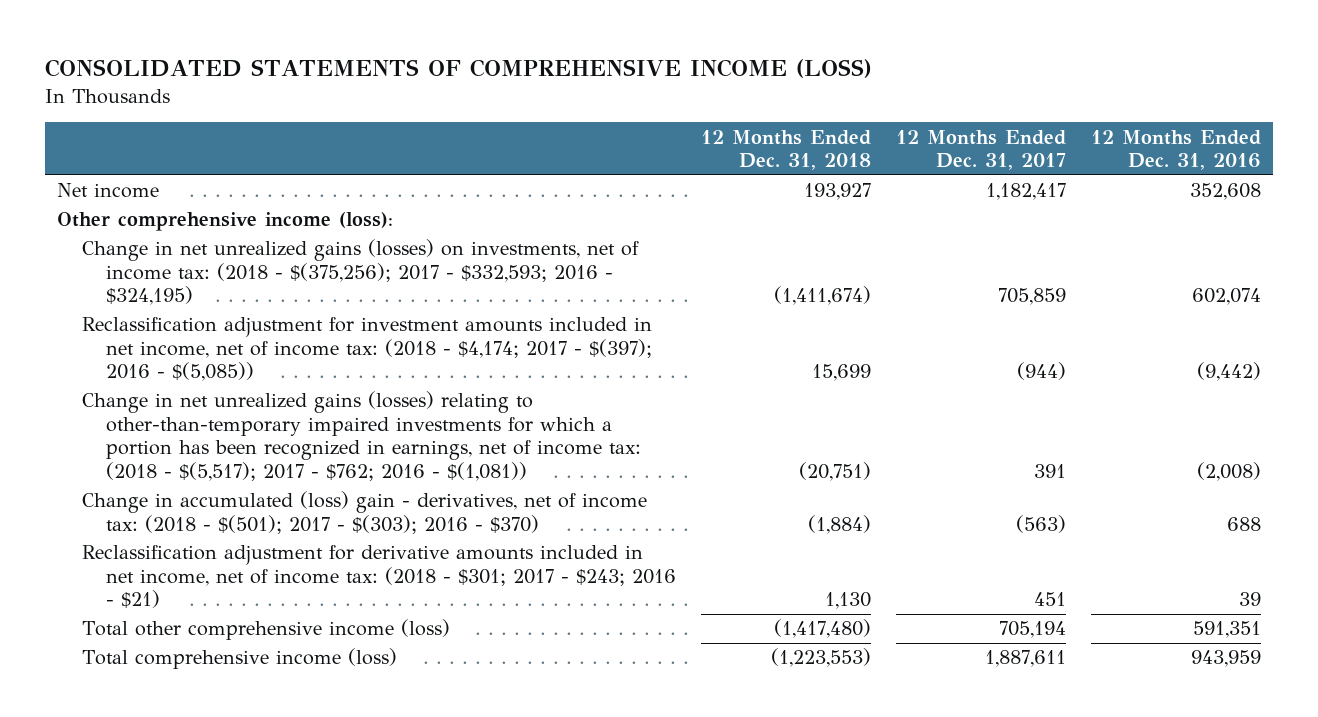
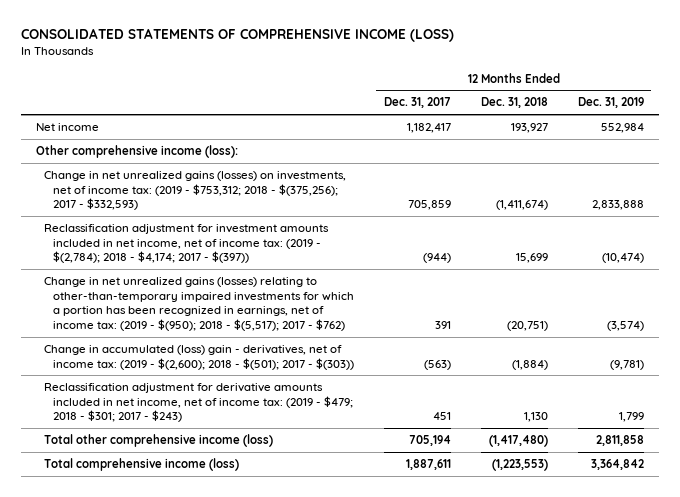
- | 12 Months Ended Dec. 31, 2018 | 12 Months Ended Dec. 31, 2017 | 12 Months Ended Dec. 31, 2016
+ | 12 Months Ended Dec. 31, 2017 | 12 Months Ended Dec. 31, 2018 | 12 Months Ended Dec. 31, 2019
- Change in net unrealized gains (losses) on investments, net of income tax: (2018 - $(375,256); 2017 - $332,593; 2016 - $324,195) | (1,411,674) | 705,859 | 602,074
- Reclassification adjustment for investment amounts included in net income, net of income tax: (2018 - $4,174; 2017 - $(397); 2016 - $(5,085)) | 15,699 | (944) | (9,442)
- Change in net unrealized gains (losses) relating to other-than-temporary impaired investments for which a portion has been recognized in earnings, net of income tax: (2018 - $(5,517); 2017 - $762; 2016 - $(1,081)) | (20,751) | 391 | (2,008)
- Change in accumulated (loss) gain - derivatives, net of income tax: (2018 - $(501); 2017 - $(303); 2016 - $370) | (1,884) | (563) | 688
- Reclassification adjustment for derivative amounts included in net income, net of income tax: (2018 - $301; 2017 - $243; 2016 - $21) | 1,130 | 451 | 39
+ Change in net unrealized gains (losses) on investments, net of income tax: (2019 - $753,312; 2018 - $(375,256); 2017 - $332,593) | 705,859 | (1,411,674) | 2,833,888
+ Reclassification adjustment for investment amounts included in net income, net of income tax: (2019 - $(2,784); 2018 - $4,174; 2017 - $(397)) | (944) | 15,699 | (10,474)
+ Change in net unrealized gains (losses) relating to other-than-temporary impaired investments for which a portion has been recognized in earnings, net of income tax: (2019 - $(950); 2018 - $(5,517); 2017 - $762) | 391 | (20,751) | (3,574)
+ Change in accumulated (loss) gain - derivatives, net of income tax: (2019 - $(2,600); 2018 - $(501); 2017 - $(303)) | (563) | (1,884) | (9,781)
+ Reclassification adjustment for derivative amounts included in net income, net of income tax: (2019 - $479; 2018 - $301; 2017 - $243) | 451 | 1,130 | 1,799

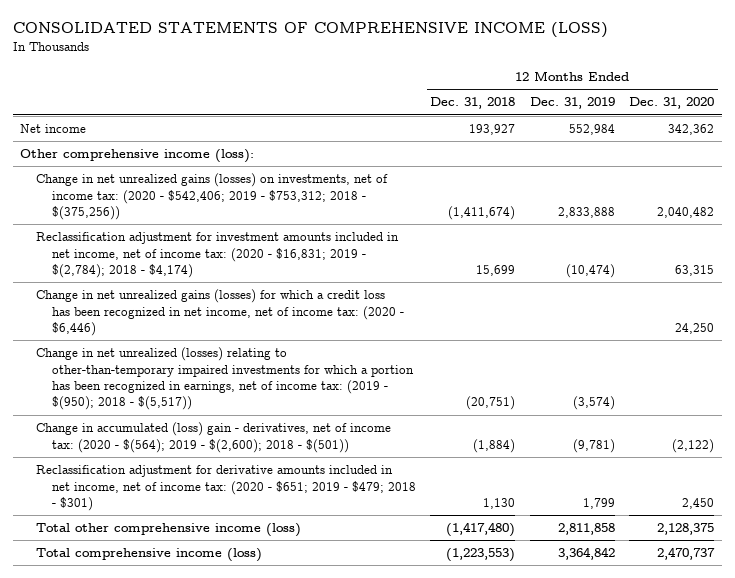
- | 12 Months Ended Dec. 31, 2017 | 12 Months Ended Dec. 31, 2018 | 12 Months Ended Dec. 31, 2019
+ | 12 Months Ended Dec. 31, 2018 | 12 Months Ended Dec. 31, 2019 | 12 Months Ended Dec. 31, 2020
- Change in net unrealized gains (losses) on investments, net of income tax: (2019 - $753,312; 2018 - $(375,256); 2017 - $332,593) | 705,859 | (1,411,674) | 2,833,888
- Reclassification adjustment for investment amounts included in net income, net of income tax: (2019 - $(2,784); 2018 - $4,174; 2017 - $(397)) | (944) | 15,699 | (10,474)
- Change in net unrealized gains (losses) relating to other-than-temporary impaired investments for which a portion has been recognized in earnings, net of income tax: (2019 - $(950); 2018 - $(5,517); 2017 - $762) | 391 | (20,751) | (3,574)
- Change in accumulated (loss) gain - derivatives, net of income tax: (2019 - $(2,600); 2018 - $(501); 2017 - $(303)) | (563) | (1,884) | (9,781)
- Reclassification adjustment for derivative amounts included in net income, net of income tax: (2019 - $479; 2018 - $301; 2017 - $243) | 451 | 1,130 | 1,799
+ Change in net unrealized gains (losses) on investments, net of income tax: (2020 - $542,406; 2019 - $753,312; 2018 - $(375,256)) | (1,411,674) | 2,833,888 | 2,040,482
+ Reclassification adjustment for investment amounts included in net income, net of income tax: (2020 - $16,831; 2019 - $(2,784); 2018 - $4,174) | 15,699 | (10,474) | 63,315
+ Change in net unrealized gains (losses) for which a credit loss has been recognized in net income, net of income tax: (2020 - $6,446) | | | 24,250
+ Change in net unrealized (losses) relating to other-than-temporary impaired investments for which a portion has been recognized in earnings, net of income tax: (2019 - $(950); 2018 - $(5,517)) | (20,751) | (3,574) |
+ Change in accumulated (loss) gain - derivatives, net of income tax: (2020 - $(564); 2019 - $(2,600); 2018 - $(501)) | (1,884) | (9,781) | (2,122)
+ Reclassification adjustment for derivative amounts included in net income, net of income tax: (2020 - $651; 2019 - $479; 2018 - $301) | 1,130 | 1,799 | 2,450

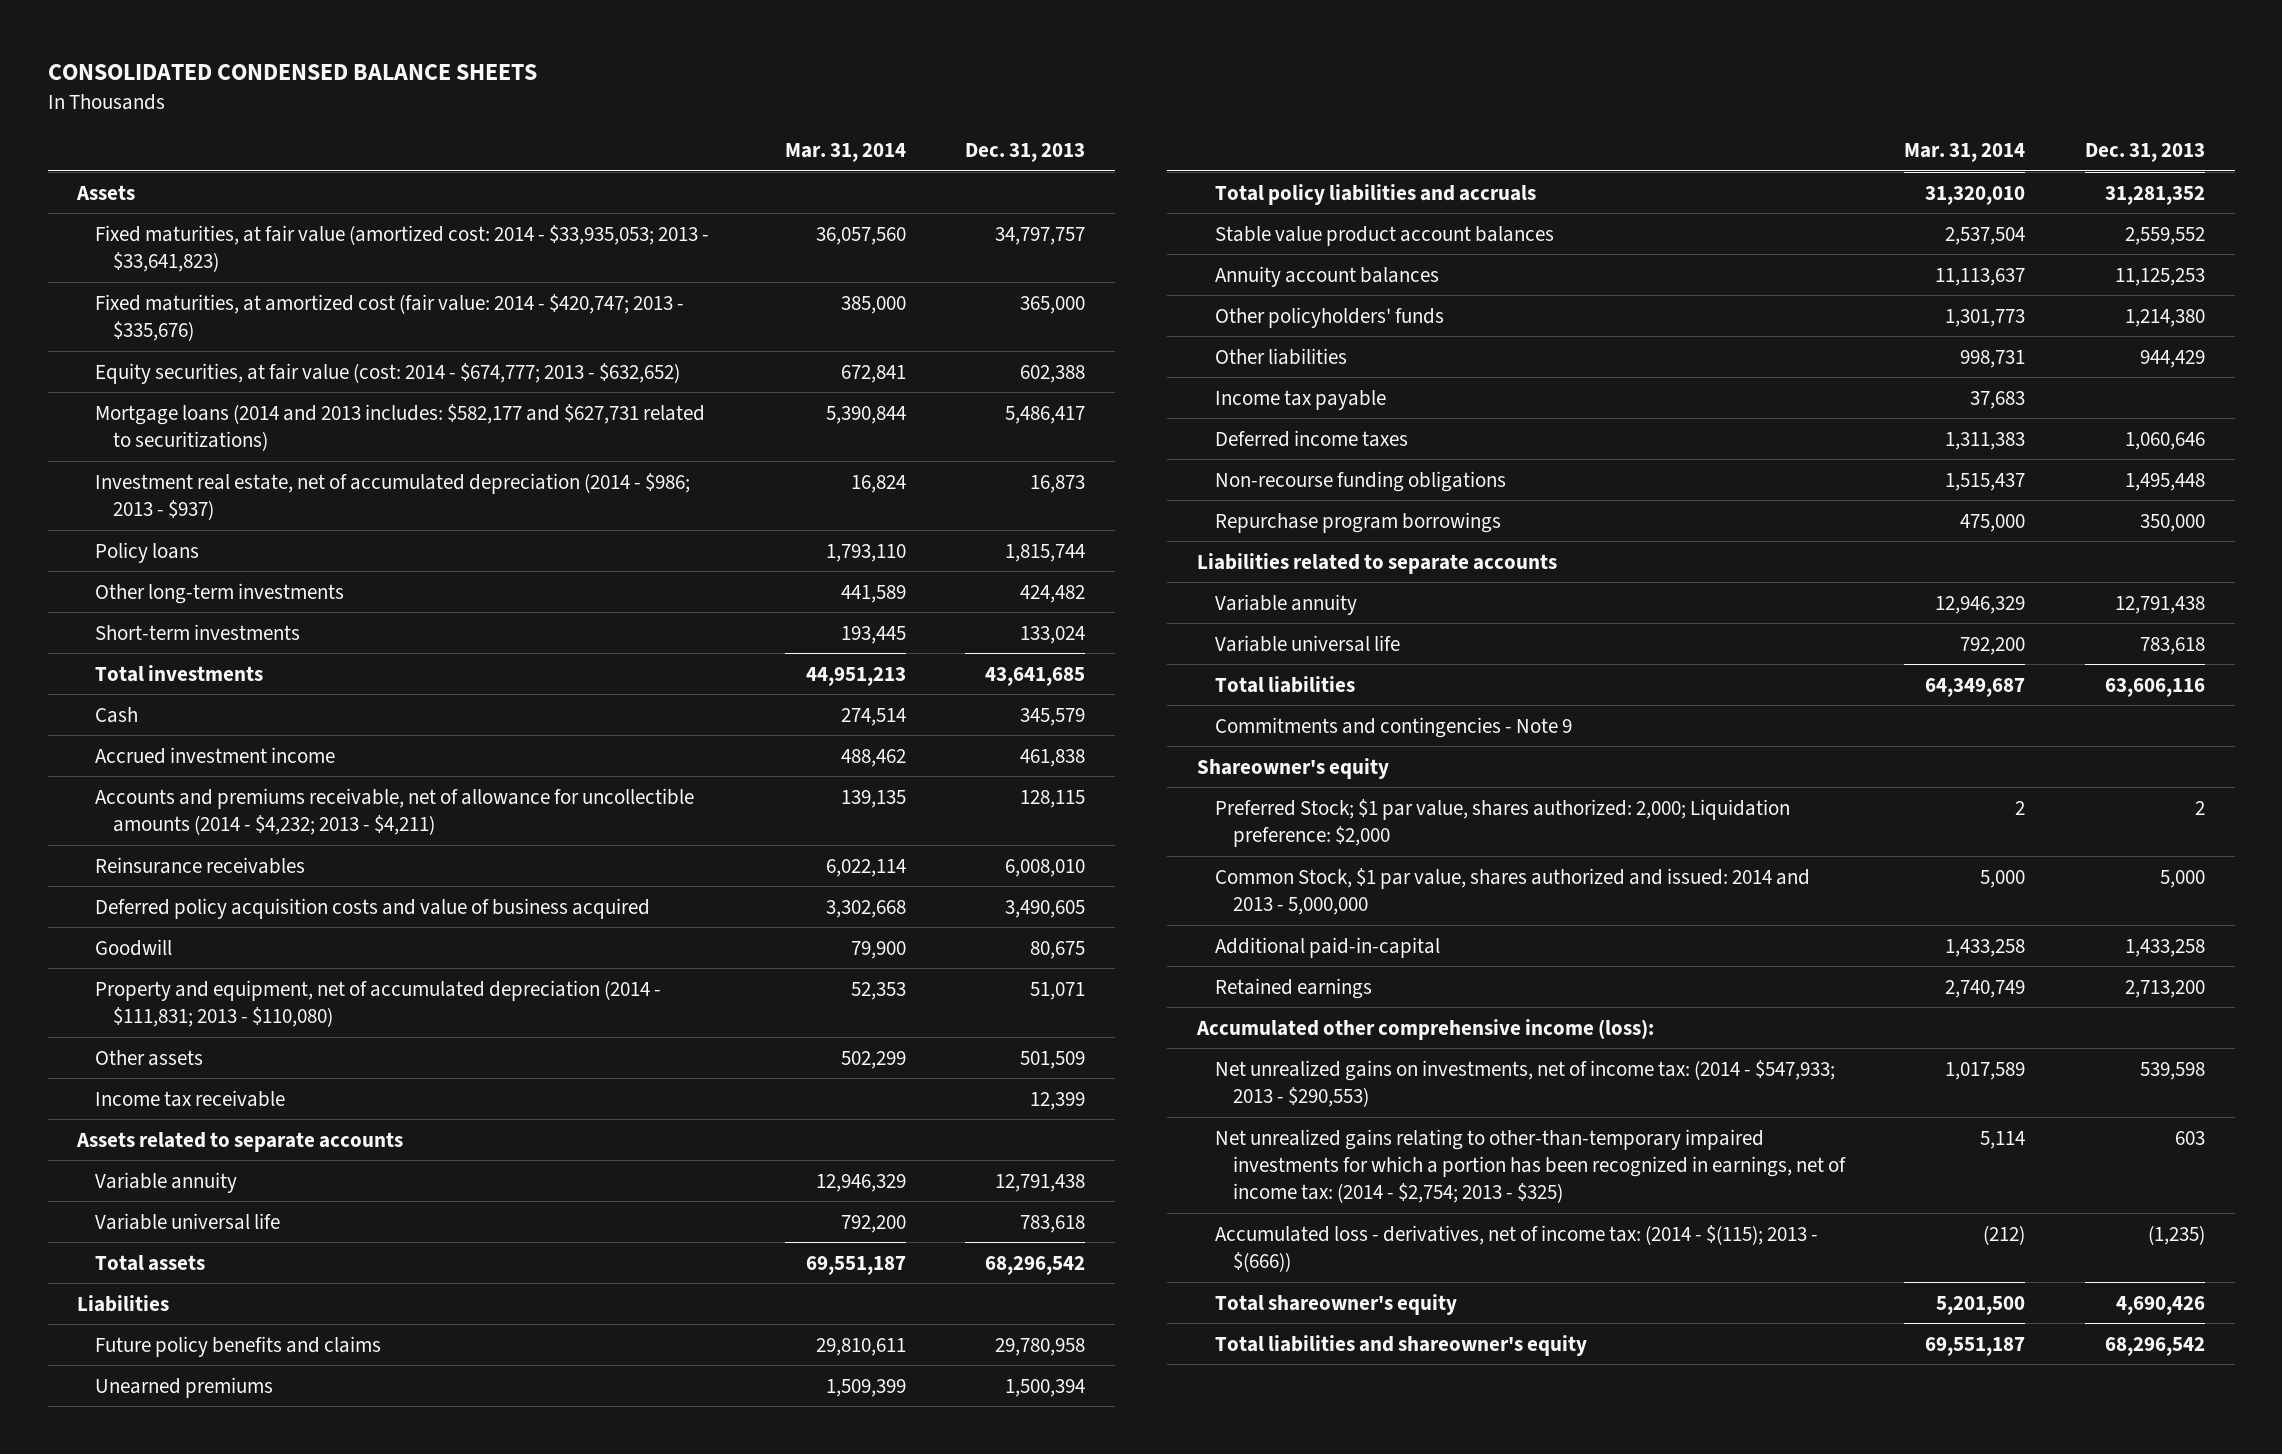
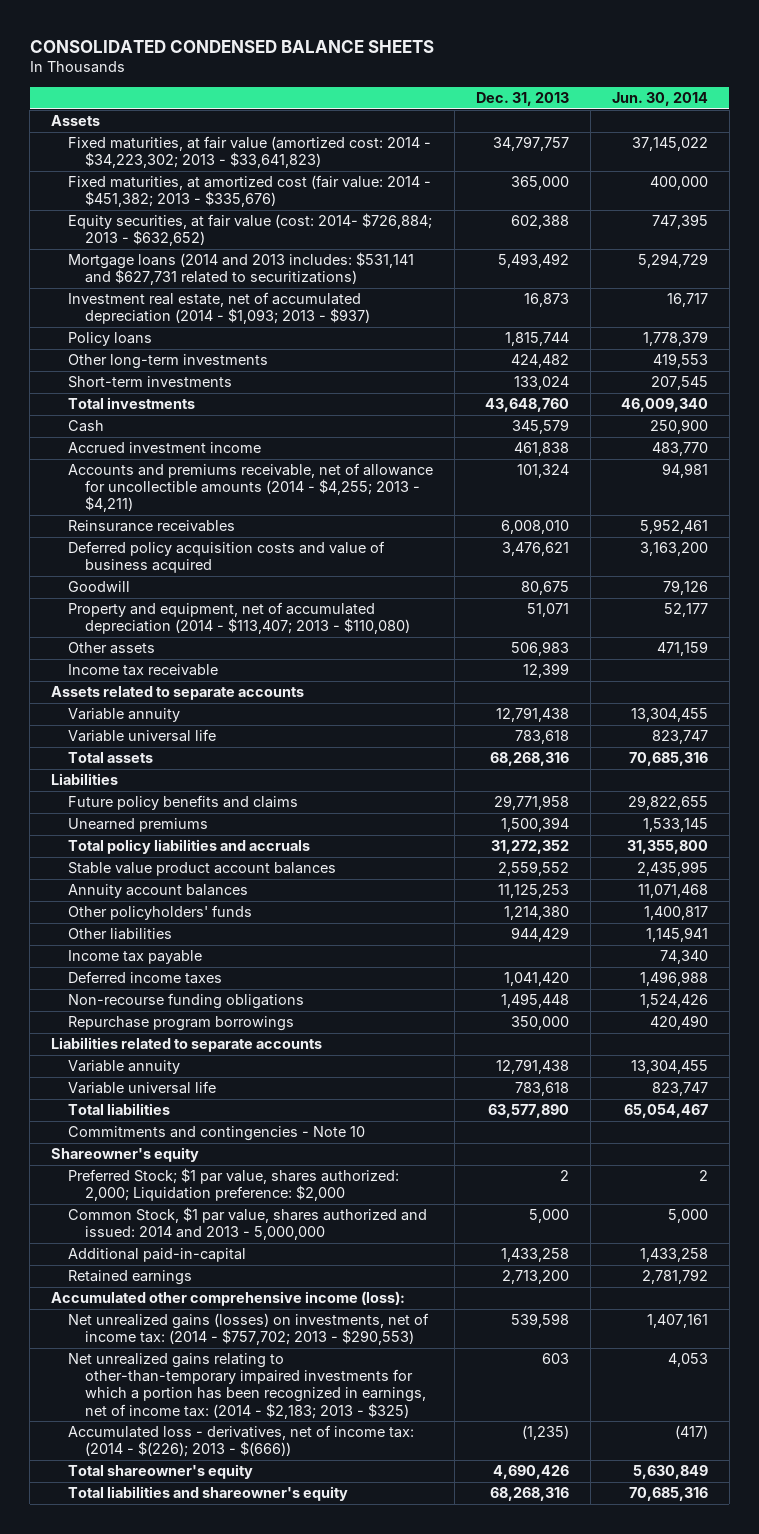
- | Mar. 31, 2014 | Dec. 31, 2013
+ | Dec. 31, 2013 | Jun. 30, 2014
- Fixed maturities, at fair value (amortized cost: 2014 - $33,935,053; 2013 - $33,641,823) | 36,057,560 | 34,797,757
- Fixed maturities, at amortized cost (fair value: 2014 - $420,747; 2013 - $335,676) | 385,000 | 365,000
- Equity securities, at fair value (cost: 2014 - $674,777; 2013 - $632,652) | 672,841 | 602,388
- Mortgage loans (2014 and 2013 includes: $582,177 and $627,731 related to securitizations) | 5,390,844 | 5,486,417
- Investment real estate, net of accumulated depreciation (2014 - $986; 2013 - $937) | 16,824 | 16,873
+ Fixed maturities, at fair value (amortized cost: 2014 - $34,223,302; 2013 - $33,641,823) | 34,797,757 | 37,145,022
+ Fixed maturities, at amortized cost (fair value: 2014 - $451,382; 2013 - $335,676) | 365,000 | 400,000
+ Equity securities, at fair value (cost: 2014- $726,884; 2013 - $632,652) | 602,388 | 747,395
+ Mortgage loans (2014 and 2013 includes: $531,141 and $627,731 related to securitizations) | 5,493,492 | 5,294,729
+ Investment real estate, net of accumulated depreciation (2014 - $1,093; 2013 - $937) | 16,873 | 16,717
- Total investments | 44,951,213 | 43,641,685
+ Total investments | 43,648,760 | 46,009,340
- Accounts and premiums receivable, net of allowance for uncollectible amounts (2014 - $4,232; 2013 - $4,211) | 139,135 | 128,115
+ Accounts and premiums receivable, net of allowance for uncollectible amounts (2014 - $4,255; 2013 - $4,211) | 101,324 | 94,981
- Deferred policy acquisition costs and value of business acquired | 3,302,668 | 3,490,605
+ Deferred policy acquisition costs and value of business acquired | 3,476,621 | 3,163,200
- Property and equipment, net of accumulated depreciation (2014 - $111,831; 2013 - $110,080) | 52,353 | 51,071
- Other assets | 502,299 | 501,509
+ Property and equipment, net of accumulated depreciation (2014 - $113,407; 2013 - $110,080) | 51,071 | 52,177
+ Other assets | 506,983 | 471,159
- Total assets | 69,551,187 | 68,296,542
+ Total assets | 68,268,316 | 70,685,316
- Future policy benefits and claims | 29,810,611 | 29,780,958
+ Future policy benefits and claims | 29,771,958 | 29,822,655
- Total policy liabilities and accruals | 31,320,010 | 31,281,352
+ Total policy liabilities and accruals | 31,272,352 | 31,355,800
- Deferred income taxes | 1,311,383 | 1,060,646
+ Deferred income taxes | 1,041,420 | 1,496,988
- Total liabilities | 64,349,687 | 63,606,116
- Commitments and contingencies - Note 9
+ Total liabilities | 63,577,890 | 65,054,467
+ Commitments and contingencies - Note 10
- Net unrealized gains on investments, net of income tax: (2014 - $547,933; 2013 - $290,553) | 1,017,589 | 539,598
- Net unrealized gains relating to other-than-temporary impaired investments for which a portion has been recognized in earnings, net of income tax: (2014 - $2,754; 2013 - $325) | 5,114 | 603
- Accumulated loss - derivatives, net of income tax: (2014 - $(115); 2013 - $(666)) | (212) | (1,235)
+ Net unrealized gains (losses) on investments, net of income tax: (2014 - $757,702; 2013 - $290,553) | 539,598 | 1,407,161
+ Net unrealized gains relating to other-than-temporary impaired investments for which a portion has been recognized in earnings, net of income tax: (2014 - $2,183; 2013 - $325) | 603 | 4,053
+ Accumulated loss - derivatives, net of income tax: (2014 - $(226); 2013 - $(666)) | (1,235) | (417)
- Total liabilities and shareowner's equity | 69,551,187 | 68,296,542
+ Total liabilities and shareowner's equity | 68,268,316 | 70,685,316

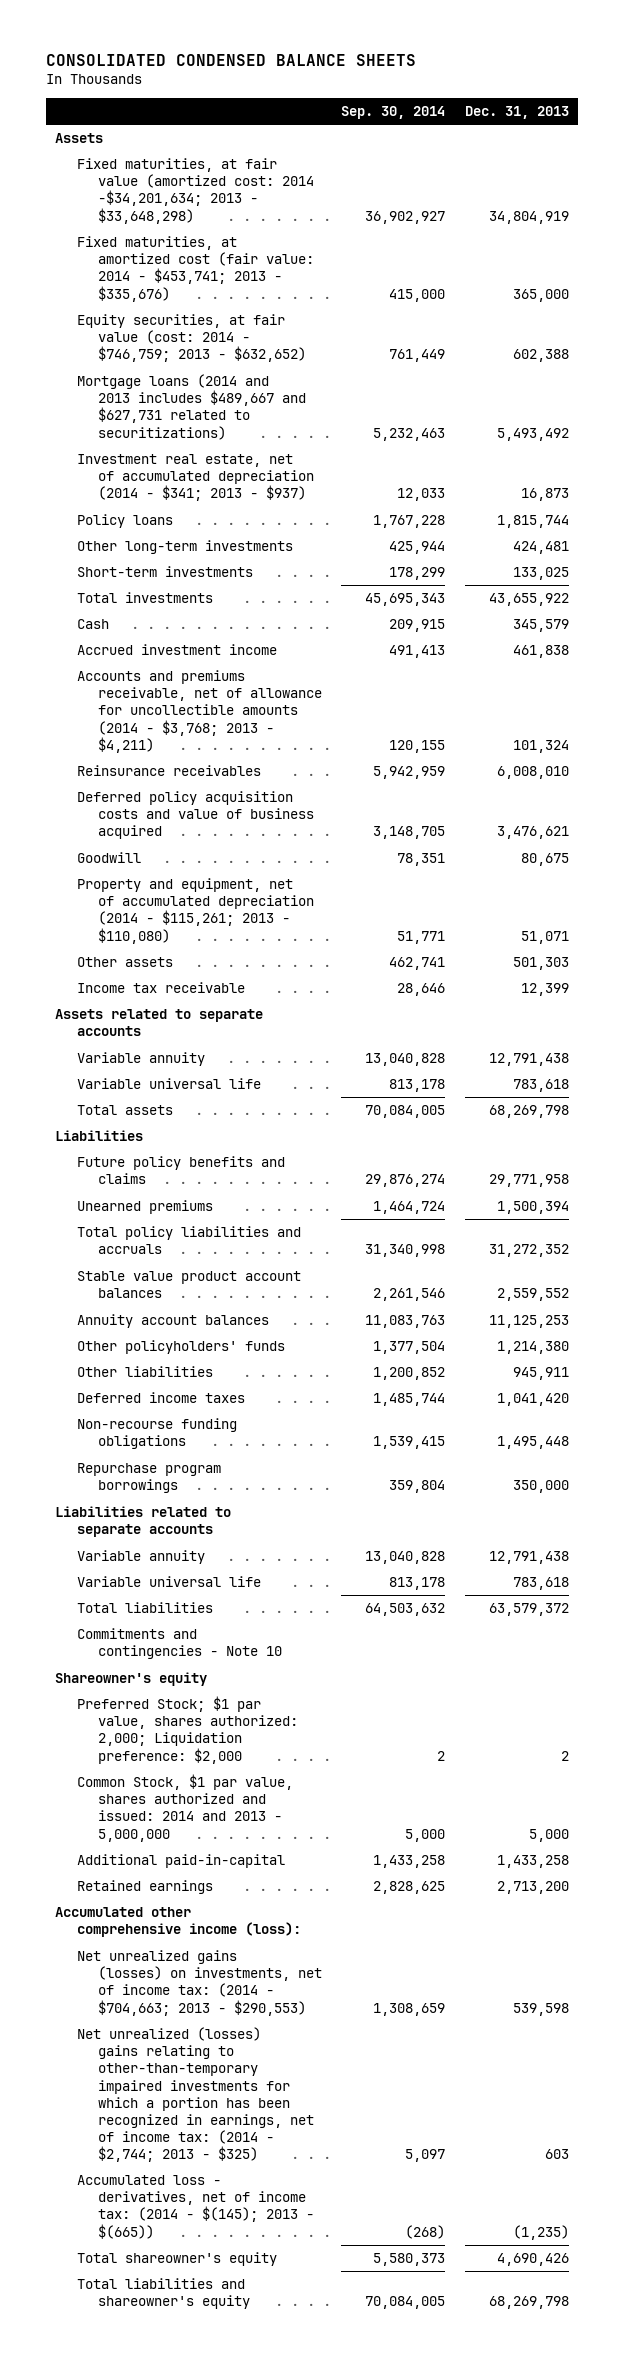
- | Dec. 31, 2013 | Jun. 30, 2014
+ | Sep. 30, 2014 | Dec. 31, 2013
- Fixed maturities, at fair value (amortized cost: 2014 - $34,223,302; 2013 - $33,641,823) | 34,797,757 | 37,145,022
- Fixed maturities, at amortized cost (fair value: 2014 - $451,382; 2013 - $335,676) | 365,000 | 400,000
- Equity securities, at fair value (cost: 2014- $726,884; 2013 - $632,652) | 602,388 | 747,395
- Mortgage loans (2014 and 2013 includes: $531,141 and $627,731 related to securitizations) | 5,493,492 | 5,294,729
- Investment real estate, net of accumulated depreciation (2014 - $1,093; 2013 - $937) | 16,873 | 16,717
+ Fixed maturities, at fair value (amortized cost: 2014 -$34,201,634; 2013 - $33,648,298) | 36,902,927 | 34,804,919
+ Fixed maturities, at amortized cost (fair value: 2014 - $453,741; 2013 - $335,676) | 415,000 | 365,000
+ Equity securities, at fair value (cost: 2014 - $746,759; 2013 - $632,652) | 761,449 | 602,388
+ Mortgage loans (2014 and 2013 includes $489,667 and $627,731 related to securitizations) | 5,232,463 | 5,493,492
+ Investment real estate, net of accumulated depreciation (2014 - $341; 2013 - $937) | 12,033 | 16,873
- Other long-term investments | 424,482 | 419,553
- Short-term investments | 133,024 | 207,545
- Total investments | 43,648,760 | 46,009,340
+ Other long-term investments | 425,944 | 424,481
+ Short-term investments | 178,299 | 133,025
+ Total investments | 45,695,343 | 43,655,922
- Accounts and premiums receivable, net of allowance for uncollectible amounts (2014 - $4,255; 2013 - $4,211) | 101,324 | 94,981
+ Accounts and premiums receivable, net of allowance for uncollectible amounts (2014 - $3,768; 2013 - $4,211) | 120,155 | 101,324
- Property and equipment, net of accumulated depreciation (2014 - $113,407; 2013 - $110,080) | 51,071 | 52,177
- Other assets | 506,983 | 471,159
+ Property and equipment, net of accumulated depreciation (2014 - $115,261; 2013 - $110,080) | 51,771 | 51,071
+ Other assets | 462,741 | 501,303
- Total assets | 68,268,316 | 70,685,316
+ Total assets | 70,084,005 | 68,269,798
- Other liabilities | 944,429 | 1,145,941
- Income tax payable | | 74,340
+ Other liabilities | 1,200,852 | 945,911
- Total liabilities | 63,577,890 | 65,054,467
+ Total liabilities | 64,503,632 | 63,579,372
- Net unrealized gains (losses) on investments, net of income tax: (2014 - $757,702; 2013 - $290,553) | 539,598 | 1,407,161
- Net unrealized gains relating to other-than-temporary impaired investments for which a portion has been recognized in earnings, net of income tax: (2014 - $2,183; 2013 - $325) | 603 | 4,053
- Accumulated loss - derivatives, net of income tax: (2014 - $(226); 2013 - $(666)) | (1,235) | (417)
+ Net unrealized gains (losses) on investments, net of income tax: (2014 - $704,663; 2013 - $290,553) | 1,308,659 | 539,598
+ Net unrealized (losses) gains relating to other-than-temporary impaired investments for which a portion has been recognized in earnings, net of income tax: (2014 - $2,744; 2013 - $325) | 5,097 | 603
+ Accumulated loss - derivatives, net of income tax: (2014 - $(145); 2013 - $(665)) | (268) | (1,235)
- Total liabilities and shareowner's equity | 68,268,316 | 70,685,316
+ Total liabilities and shareowner's equity | 70,084,005 | 68,269,798

